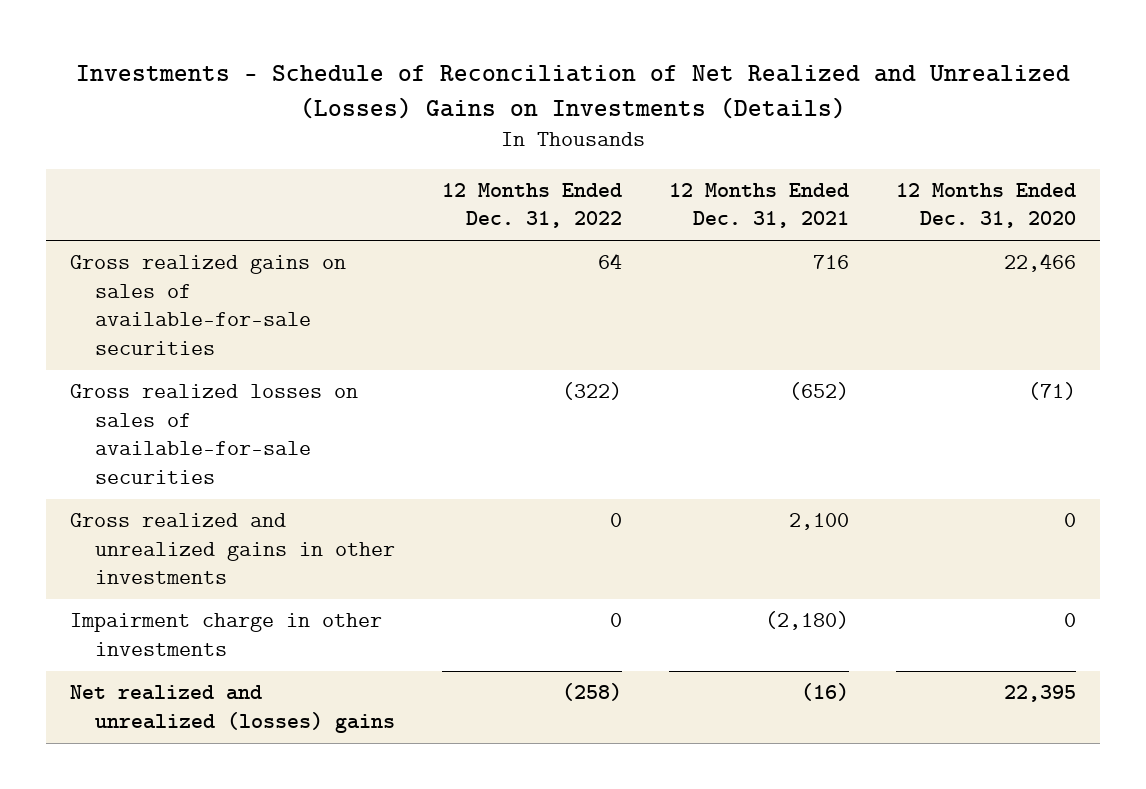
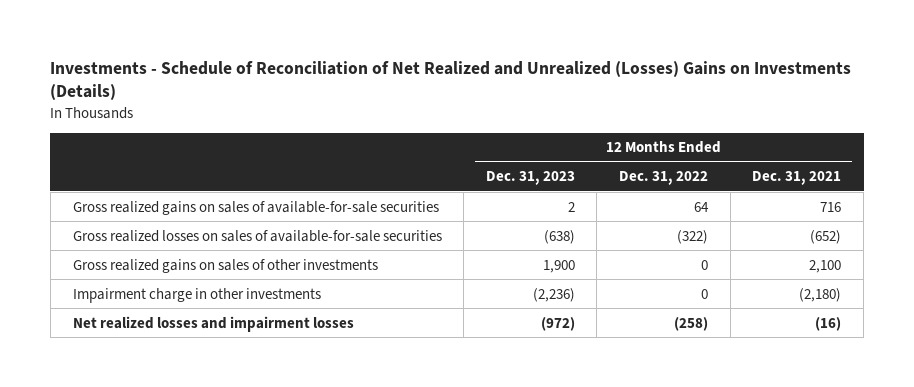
- | 12 Months Ended Dec. 31, 2022 | 12 Months Ended Dec. 31, 2021 | 12 Months Ended Dec. 31, 2020
+ | 12 Months Ended Dec. 31, 2023 | 12 Months Ended Dec. 31, 2022 | 12 Months Ended Dec. 31, 2021
- Gross realized and unrealized gains in other investments | 0 | 2,100 | 0
+ Gross realized gains on sales of other investments | 1,900 | 0 | 2,100
- Net realized and unrealized (losses) gains | (258) | (16) | 22,395
+ Net realized losses and impairment losses | (972) | (258) | (16)

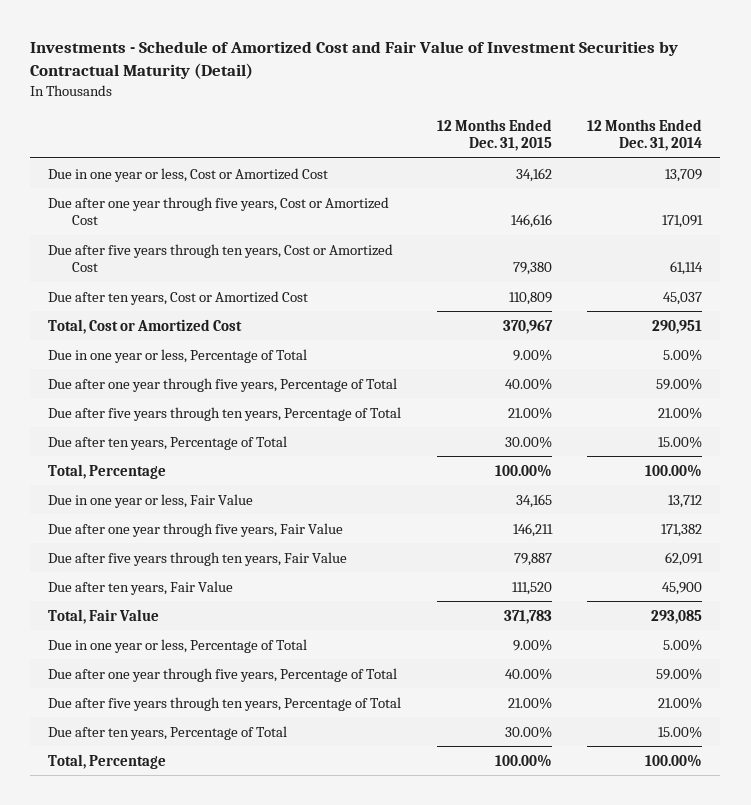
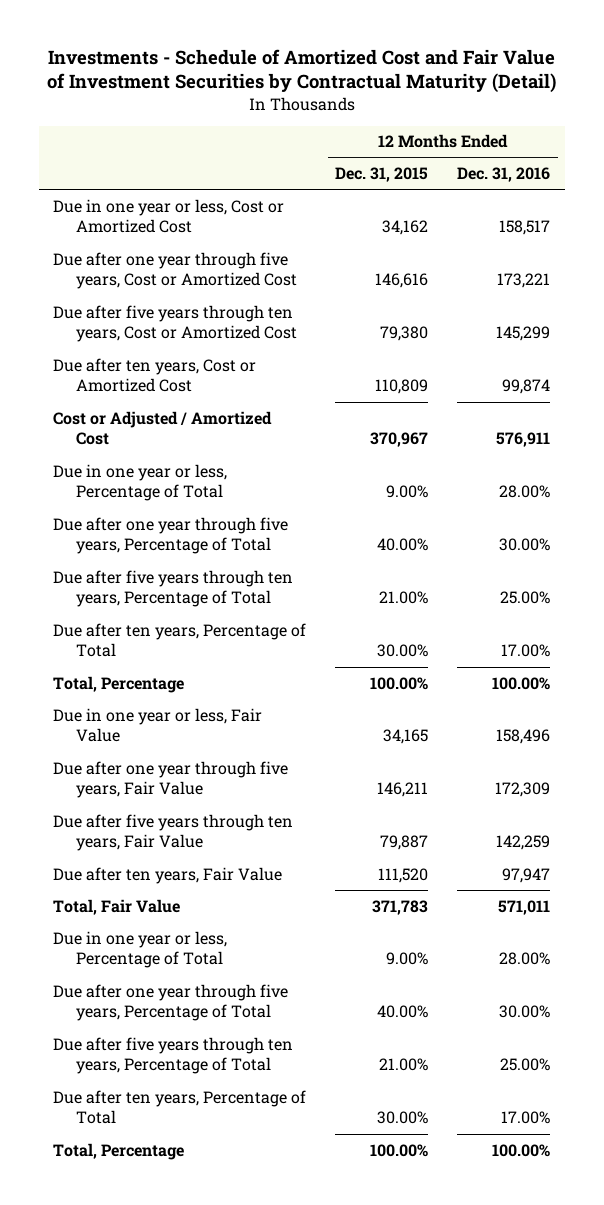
- | 12 Months Ended Dec. 31, 2015 | 12 Months Ended Dec. 31, 2014
+ | 12 Months Ended Dec. 31, 2015 | 12 Months Ended Dec. 31, 2016
- Total, Cost or Amortized Cost | 370,967 | 290,951
+ Cost or Adjusted / Amortized Cost | 370,967 | 576,911

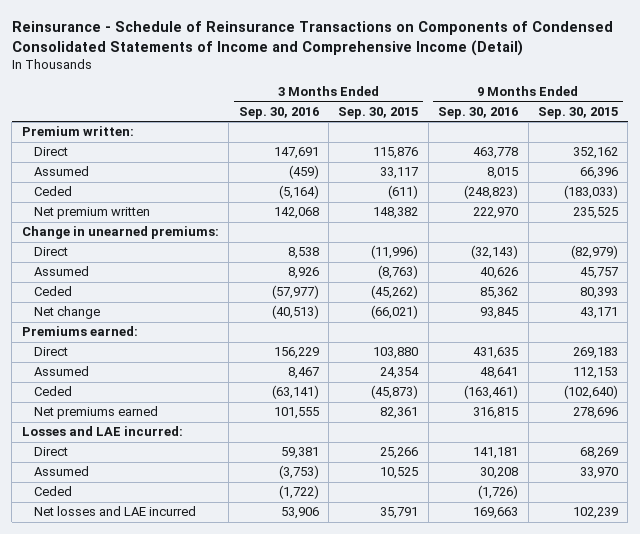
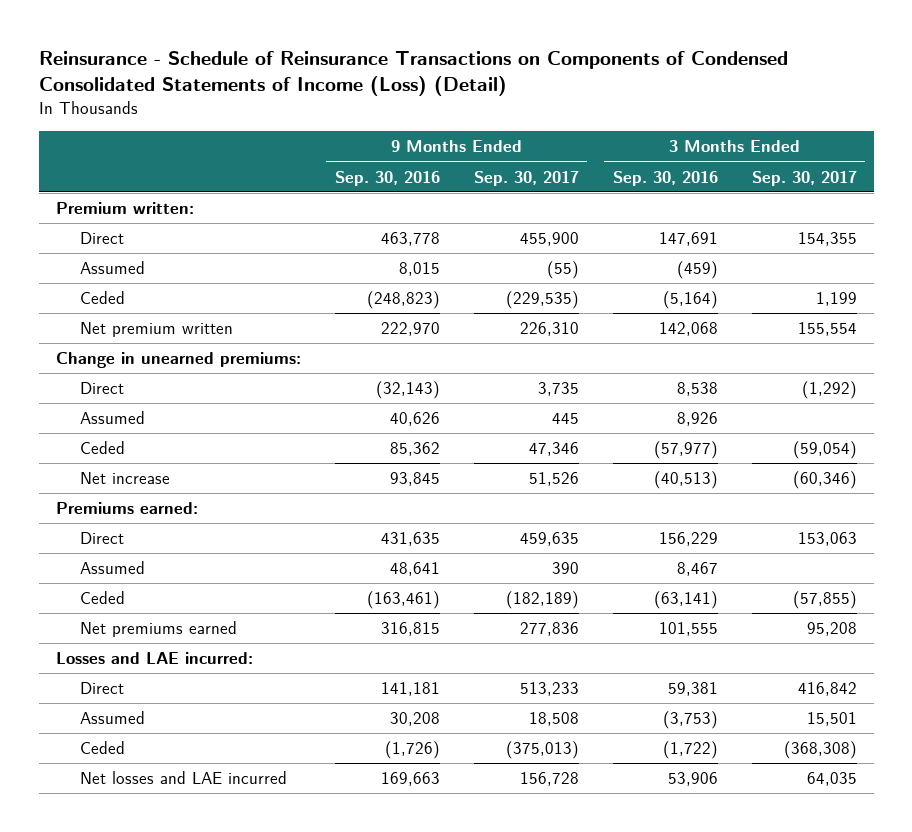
- Reinsurance - Schedule of Reinsurance Transactions on Components of Condensed Consolidated Statements of Income and Comprehensive Income (Detail)
+ Reinsurance - Schedule of Reinsurance Transactions on Components of Condensed Consolidated Statements of Income (Loss) (Detail)
- | 3 Months Ended Sep. 30, 2016 | 3 Months Ended Sep. 30, 2015 | 9 Months Ended Sep. 30, 2016 | 9 Months Ended Sep. 30, 2015
+ | 9 Months Ended Sep. 30, 2016 | 9 Months Ended Sep. 30, 2017 | 3 Months Ended Sep. 30, 2016 | 3 Months Ended Sep. 30, 2017
- Net change | (40,513) | (66,021) | 93,845 | 43,171
+ Net increase | 93,845 | 51,526 | (40,513) | (60,346)

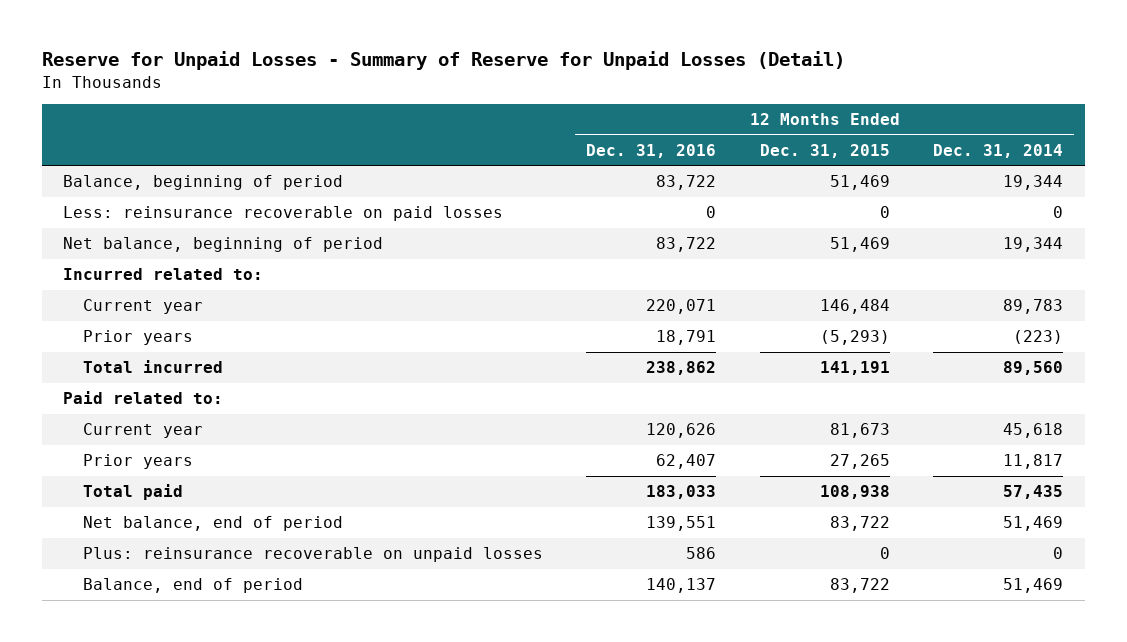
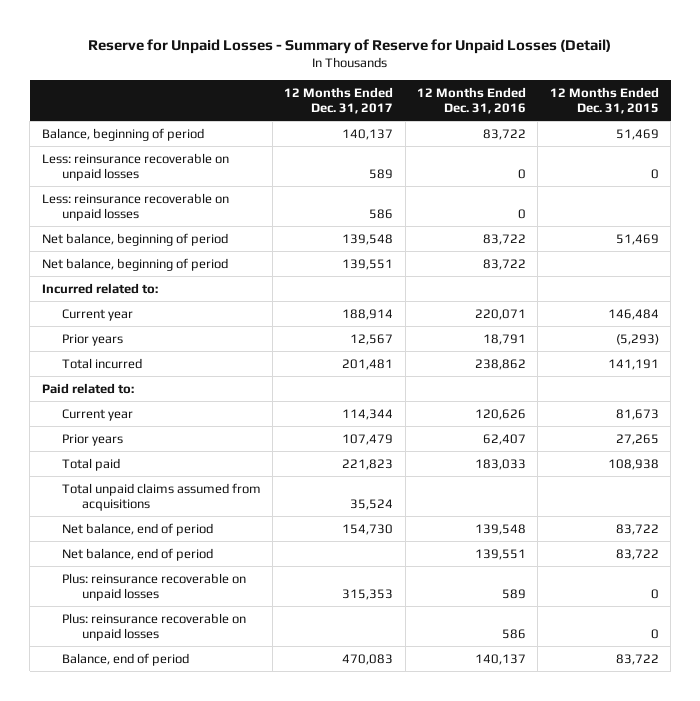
- | 12 Months Ended Dec. 31, 2016 | 12 Months Ended Dec. 31, 2015 | 12 Months Ended Dec. 31, 2014
+ | 12 Months Ended Dec. 31, 2017 | 12 Months Ended Dec. 31, 2016 | 12 Months Ended Dec. 31, 2015
- Less: reinsurance recoverable on paid losses | 0 | 0 | 0
+ Less: reinsurance recoverable on unpaid losses | 589 | 0 | 0
+ Less: reinsurance recoverable on unpaid losses | 586 | 0 |
+ Net balance, beginning of period | 139,551 | 83,722 |
+ Total unpaid claims assumed from acquisitions | 35,524 | |
+ Net balance, end of period | 154,730 | 139,548 | 83,722
+ Plus: reinsurance recoverable on unpaid losses | 315,353 | 589 | 0

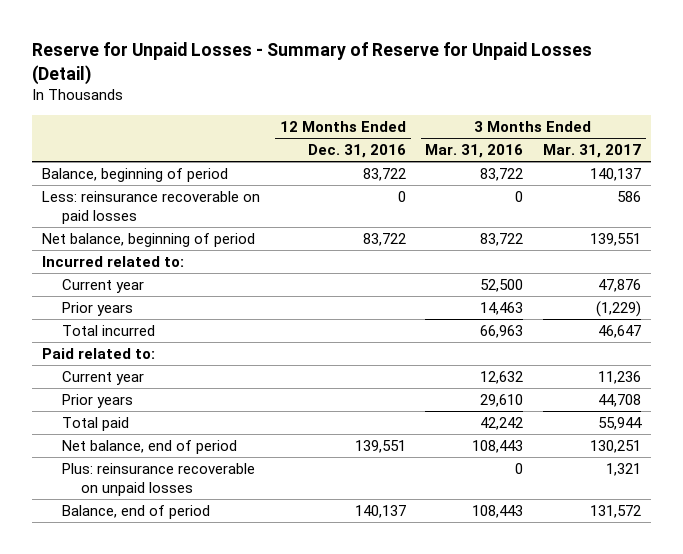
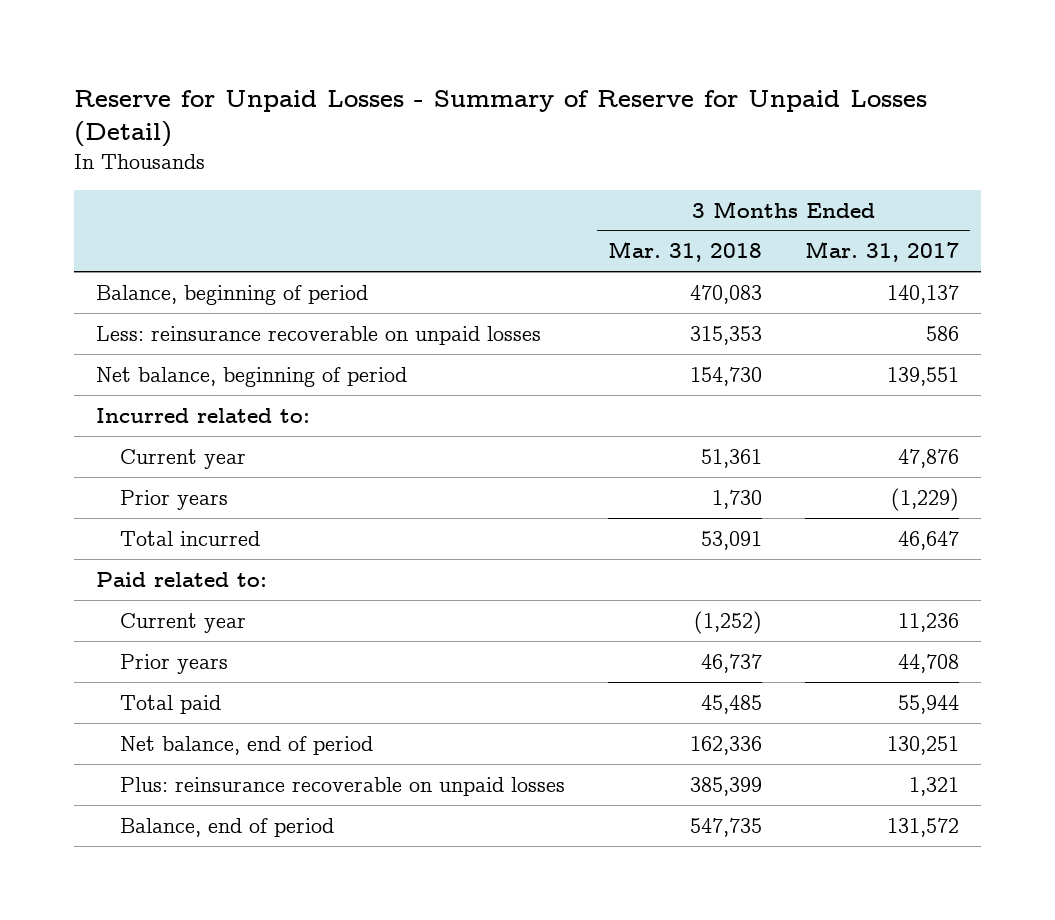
- | 12 Months Ended Dec. 31, 2016 | 3 Months Ended Mar. 31, 2016 | 3 Months Ended Mar. 31, 2017
+ | 3 Months Ended Mar. 31, 2018 | 3 Months Ended Mar. 31, 2017
- Less: reinsurance recoverable on paid losses | 0 | 0 | 586
+ Less: reinsurance recoverable on unpaid losses | 315,353 | 586

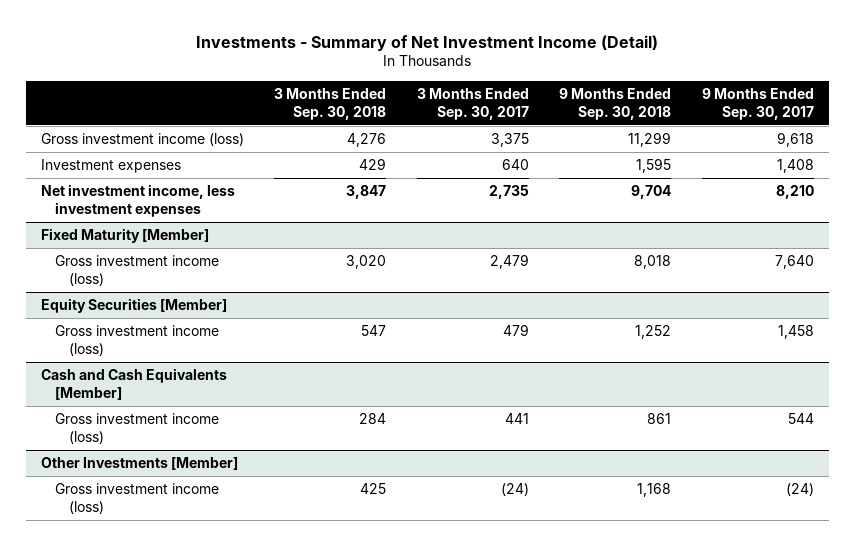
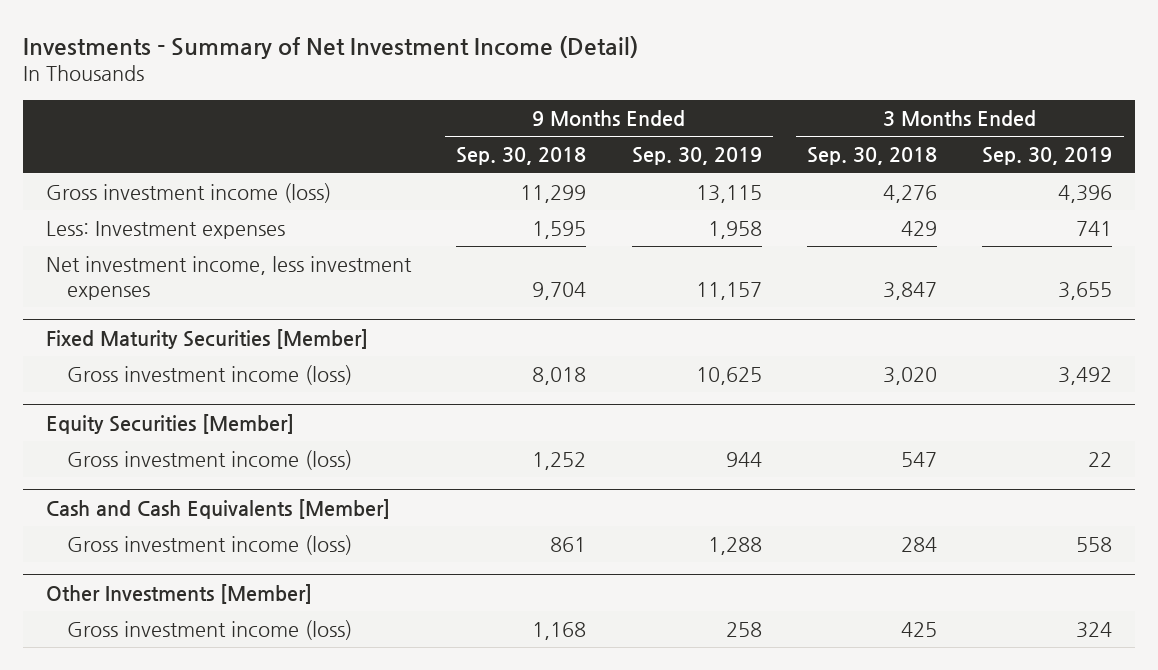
- | 3 Months Ended Sep. 30, 2018 | 3 Months Ended Sep. 30, 2017 | 9 Months Ended Sep. 30, 2018 | 9 Months Ended Sep. 30, 2017
+ | 9 Months Ended Sep. 30, 2018 | 9 Months Ended Sep. 30, 2019 | 3 Months Ended Sep. 30, 2018 | 3 Months Ended Sep. 30, 2019
- Investment expenses | 429 | 640 | 1,595 | 1,408
+ Less: Investment expenses | 1,595 | 1,958 | 429 | 741
- Fixed Maturity [Member]
+ Fixed Maturity Securities [Member]

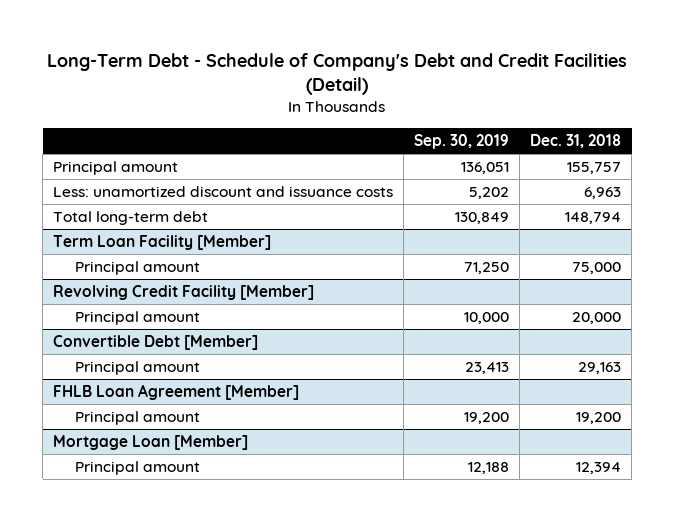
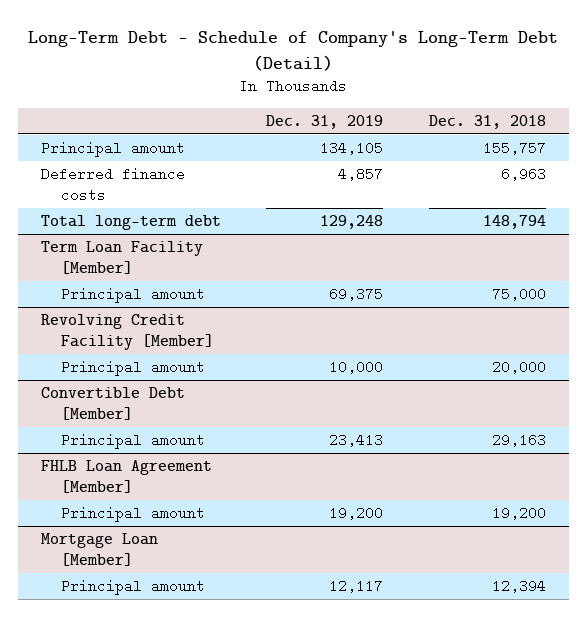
- Long-Term Debt - Schedule of Company's Debt and Credit Facilities (Detail)
+ Long-Term Debt - Schedule of Company's Long-Term Debt (Detail)
- | Sep. 30, 2019 | Dec. 31, 2018
+ | Dec. 31, 2019 | Dec. 31, 2018
- Less: unamortized discount and issuance costs | 5,202 | 6,963
+ Deferred finance costs | 4,857 | 6,963

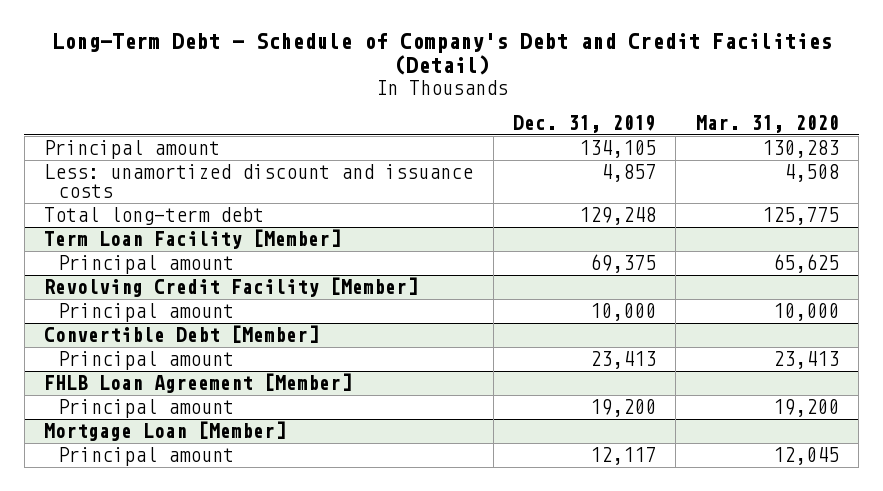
- Long-Term Debt - Schedule of Company's Long-Term Debt (Detail)
+ Long-Term Debt - Schedule of Company's Debt and Credit Facilities (Detail)
- | Dec. 31, 2019 | Dec. 31, 2018
+ | Dec. 31, 2019 | Mar. 31, 2020
- Deferred finance costs | 4,857 | 6,963
+ Less: unamortized discount and issuance costs | 4,857 | 4,508

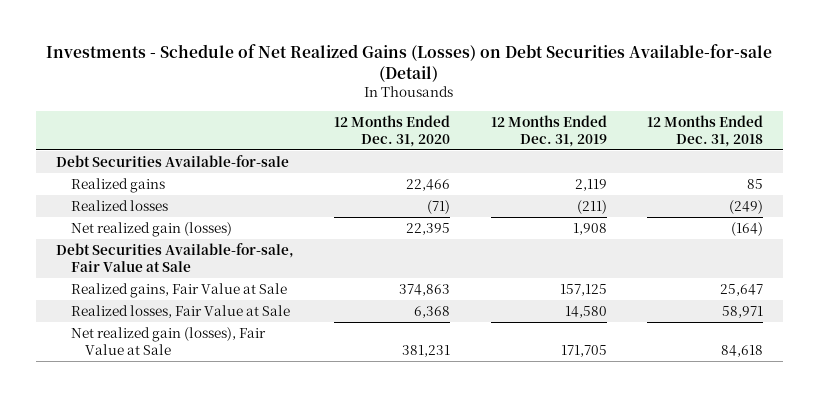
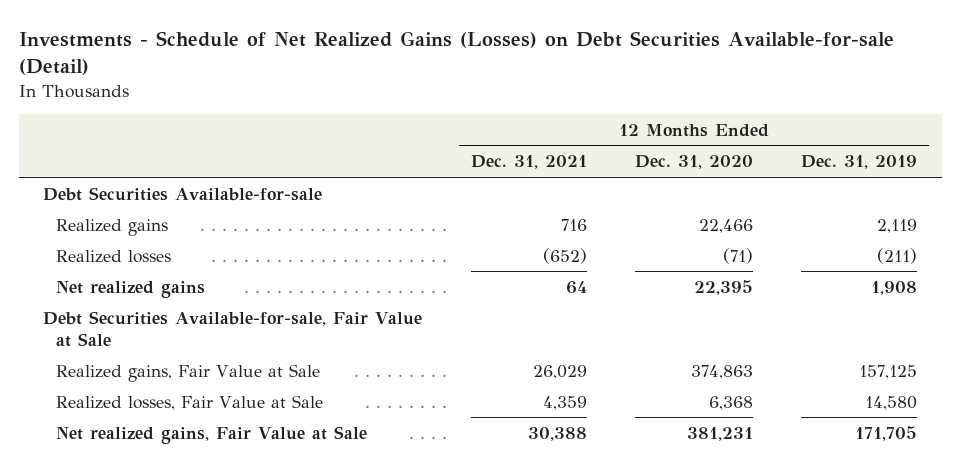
- | 12 Months Ended Dec. 31, 2020 | 12 Months Ended Dec. 31, 2019 | 12 Months Ended Dec. 31, 2018
+ | 12 Months Ended Dec. 31, 2021 | 12 Months Ended Dec. 31, 2020 | 12 Months Ended Dec. 31, 2019
- Net realized gain (losses) | 22,395 | 1,908 | (164)
+ Net realized gains | 64 | 22,395 | 1,908
- Net realized gain (losses), Fair Value at Sale | 381,231 | 171,705 | 84,618
+ Net realized gains, Fair Value at Sale | 30,388 | 381,231 | 171,705

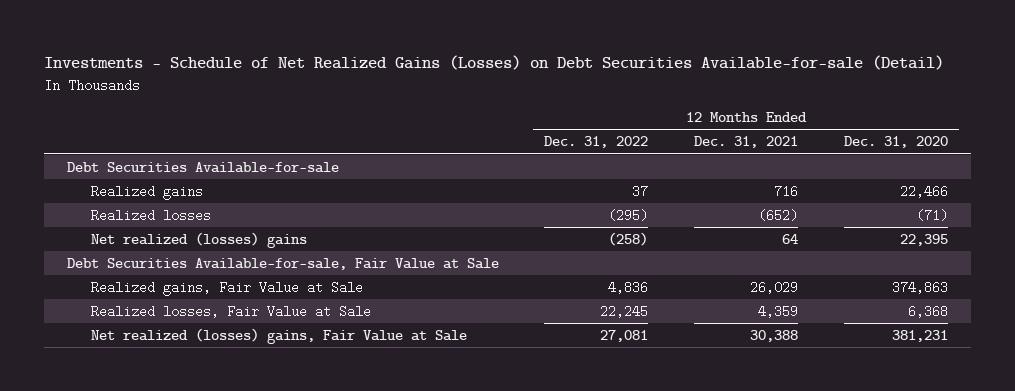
- | 12 Months Ended Dec. 31, 2021 | 12 Months Ended Dec. 31, 2020 | 12 Months Ended Dec. 31, 2019
+ | 12 Months Ended Dec. 31, 2022 | 12 Months Ended Dec. 31, 2021 | 12 Months Ended Dec. 31, 2020
- Net realized gains | 64 | 22,395 | 1,908
+ Net realized (losses) gains | (258) | 64 | 22,395
- Net realized gains, Fair Value at Sale | 30,388 | 381,231 | 171,705
+ Net realized (losses) gains, Fair Value at Sale | 27,081 | 30,388 | 381,231

